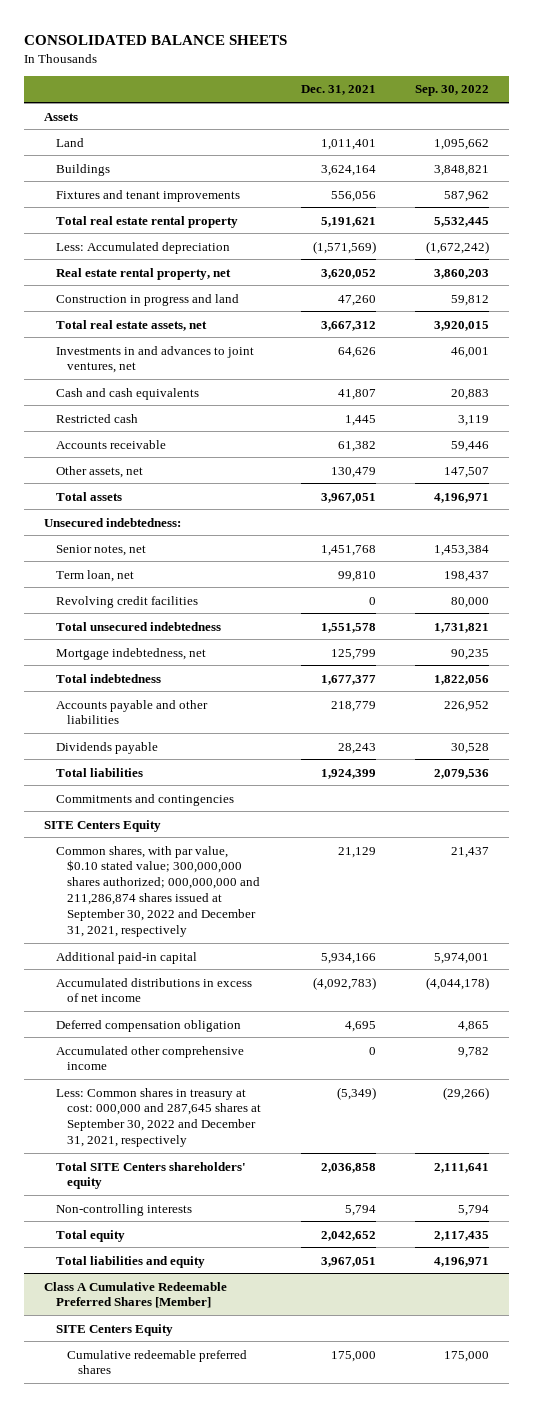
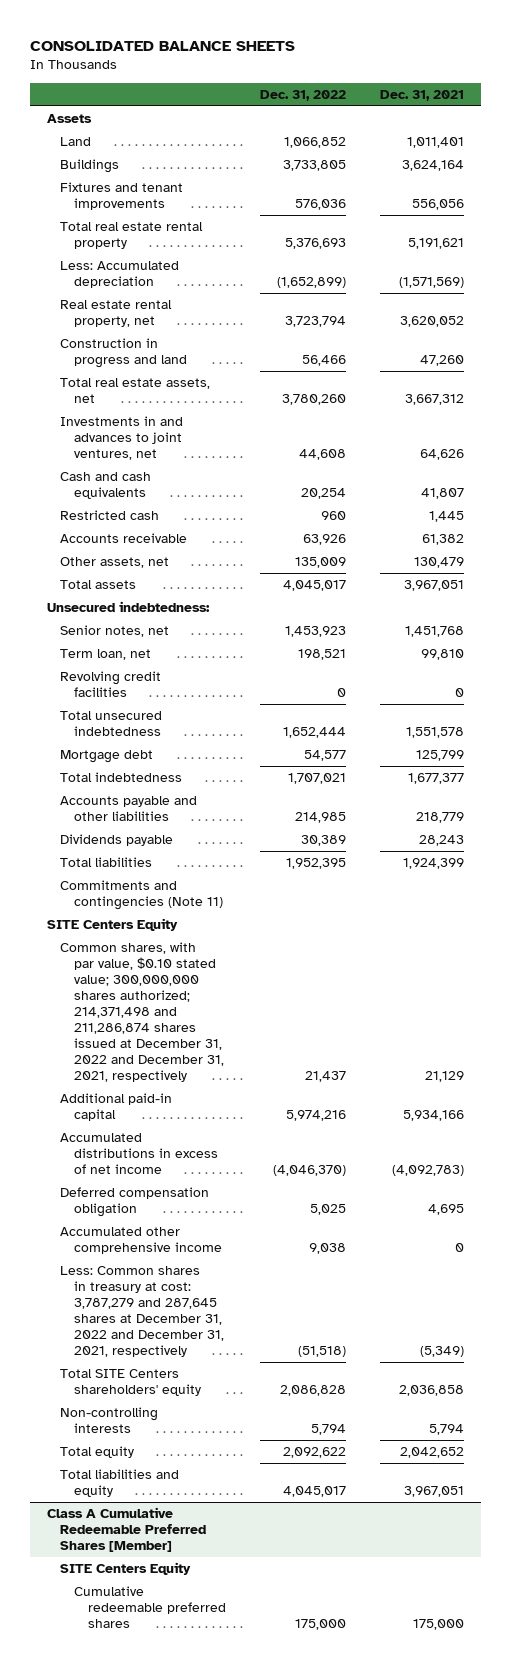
- | Dec. 31, 2021 | Sep. 30, 2022
+ | Dec. 31, 2022 | Dec. 31, 2021
- Mortgage indebtedness, net | 125,799 | 90,235
+ Mortgage debt | 54,577 | 125,799
- Commitments and contingencies
+ Commitments and contingencies (Note 11)
- Common shares, with par value, $0.10 stated value; 300,000,000 shares authorized; 000,000,000 and 211,286,874 shares issued at September 30, 2022 and December 31, 2021, respectively | 21,129 | 21,437
+ Common shares, with par value, $0.10 stated value; 300,000,000 shares authorized; 214,371,498 and 211,286,874 shares issued at December 31, 2022 and December 31, 2021, respectively | 21,437 | 21,129
- Less: Common shares in treasury at cost: 000,000 and 287,645 shares at September 30, 2022 and December 31, 2021, respectively | (5,349) | (29,266)
+ Less: Common shares in treasury at cost: 3,787,279 and 287,645 shares at December 31, 2022 and December 31, 2021, respectively | (51,518) | (5,349)

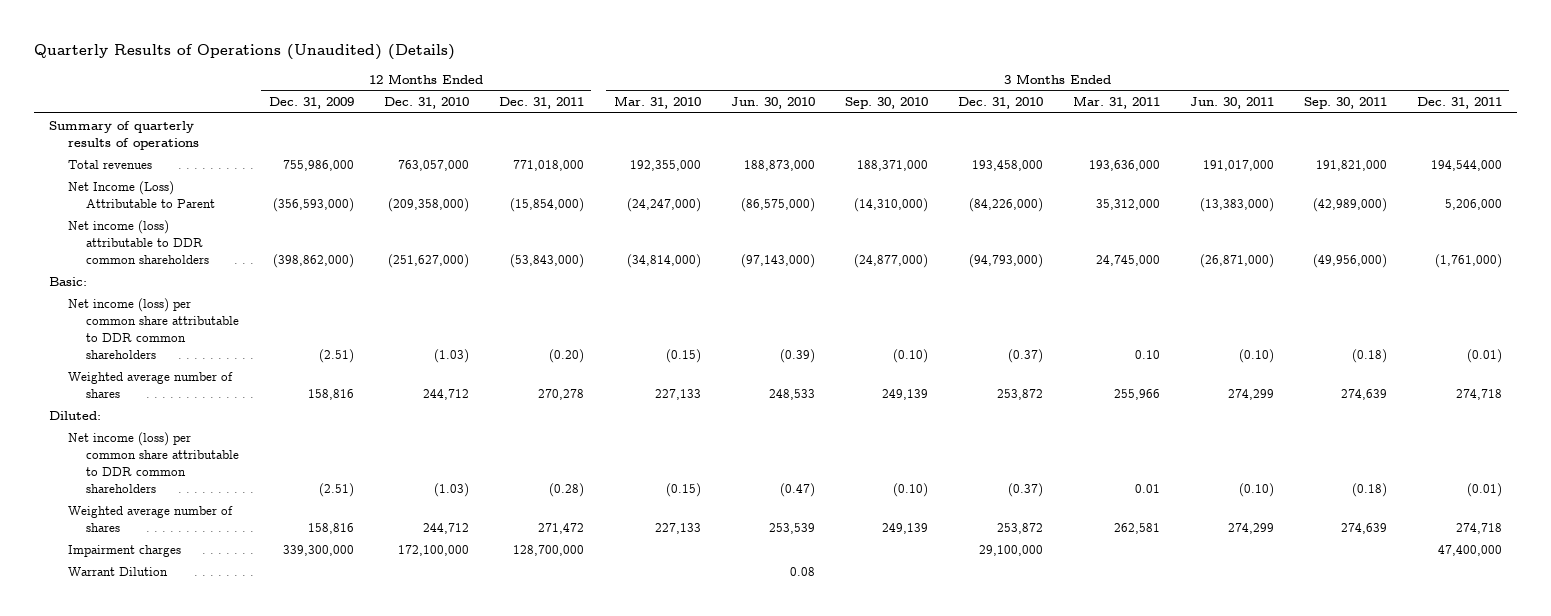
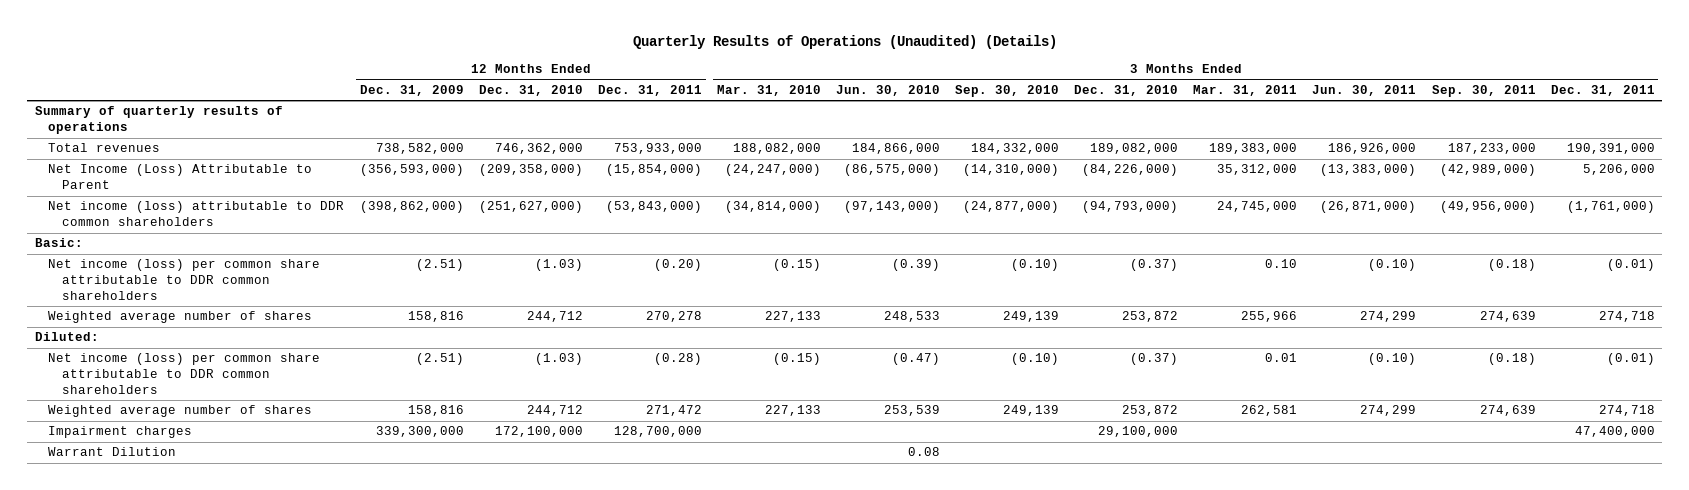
- Total revenues | 755,986,000 | 763,057,000 | 771,018,000 | 192,355,000 | 188,873,000 | 188,371,000 | 193,458,000 | 193,636,000 | 191,017,000 | 191,821,000 | 194,544,000
+ Total revenues | 738,582,000 | 746,362,000 | 753,933,000 | 188,082,000 | 184,866,000 | 184,332,000 | 189,082,000 | 189,383,000 | 186,926,000 | 187,233,000 | 190,391,000

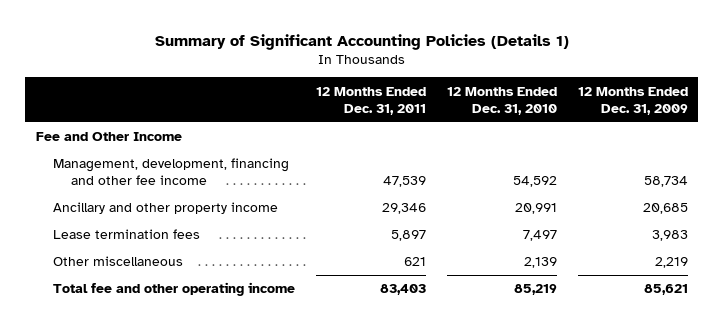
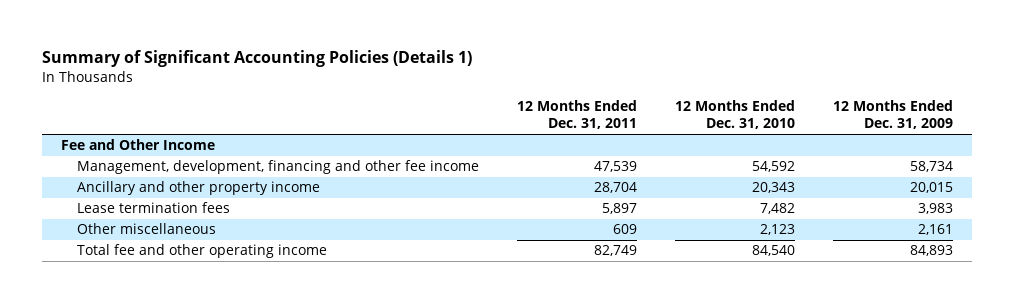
- Ancillary and other property income | 29,346 | 20,991 | 20,685
- Lease termination fees | 5,897 | 7,497 | 3,983
- Other miscellaneous | 621 | 2,139 | 2,219
- Total fee and other operating income | 83,403 | 85,219 | 85,621
+ Ancillary and other property income | 28,704 | 20,343 | 20,015
+ Lease termination fees | 5,897 | 7,482 | 3,983
+ Other miscellaneous | 609 | 2,123 | 2,161
+ Total fee and other operating income | 82,749 | 84,540 | 84,893

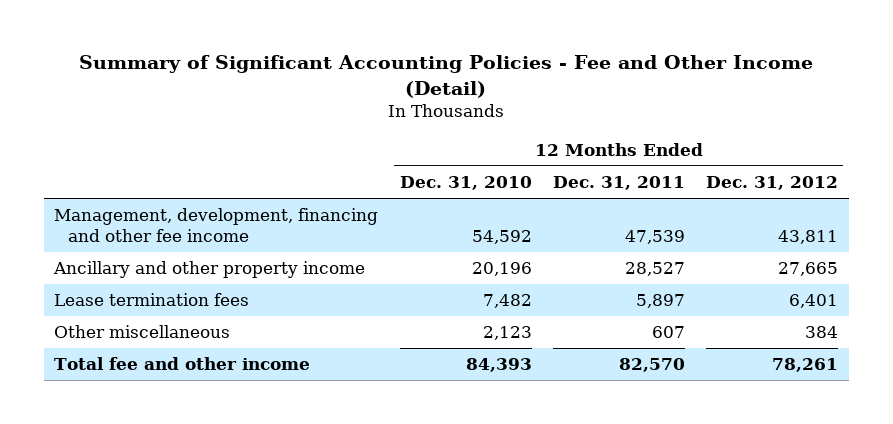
- Summary of Significant Accounting Policies (Details 1)
+ Summary of Significant Accounting Policies - Fee and Other Income (Detail)
- | 12 Months Ended Dec. 31, 2011 | 12 Months Ended Dec. 31, 2010 | 12 Months Ended Dec. 31, 2009
+ | 12 Months Ended Dec. 31, 2010 | 12 Months Ended Dec. 31, 2011 | 12 Months Ended Dec. 31, 2012
- Fee and Other Income
- Ancillary and other property income | 28,704 | 20,343 | 20,015
+ Ancillary and other property income | 20,196 | 28,527 | 27,665
- Other miscellaneous | 609 | 2,123 | 2,161
- Total fee and other operating income | 82,749 | 84,540 | 84,893
+ Other miscellaneous | 2,123 | 607 | 384
+ Total fee and other income | 84,393 | 82,570 | 78,261

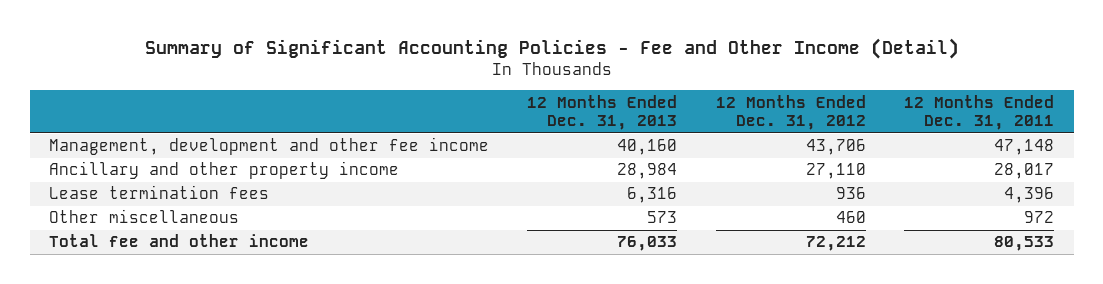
- | 12 Months Ended Dec. 31, 2010 | 12 Months Ended Dec. 31, 2011 | 12 Months Ended Dec. 31, 2012
+ | 12 Months Ended Dec. 31, 2013 | 12 Months Ended Dec. 31, 2012 | 12 Months Ended Dec. 31, 2011
- Management, development, financing and other fee income | 54,592 | 47,539 | 43,811
- Ancillary and other property income | 20,196 | 28,527 | 27,665
- Lease termination fees | 7,482 | 5,897 | 6,401
- Other miscellaneous | 2,123 | 607 | 384
- Total fee and other income | 84,393 | 82,570 | 78,261
+ Management, development and other fee income | 40,160 | 43,706 | 47,148
+ Ancillary and other property income | 28,984 | 27,110 | 28,017
+ Lease termination fees | 6,316 | 936 | 4,396
+ Other miscellaneous | 573 | 460 | 972
+ Total fee and other income | 76,033 | 72,212 | 80,533

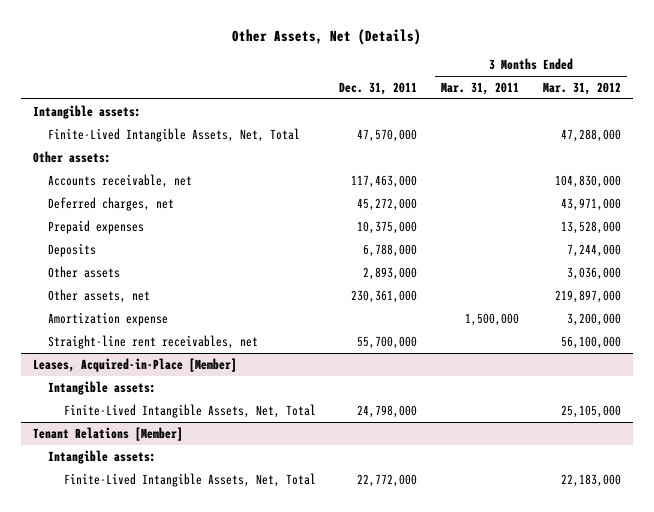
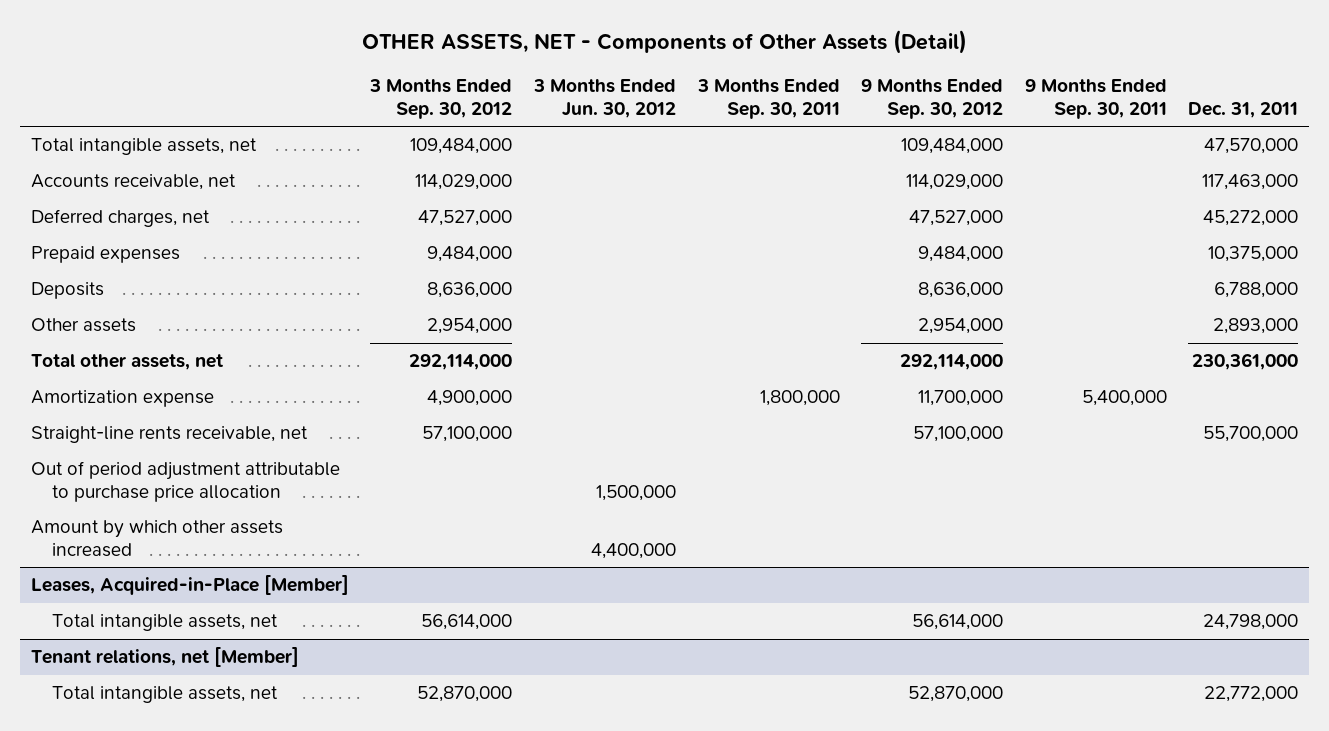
- Other Assets, Net (Details)
+ OTHER ASSETS, NET - Components of Other Assets (Detail)
- | Dec. 31, 2011 | 3 Months Ended Mar. 31, 2011 | 3 Months Ended Mar. 31, 2012
+ | 3 Months Ended Sep. 30, 2012 | 3 Months Ended Jun. 30, 2012 | 3 Months Ended Sep. 30, 2011 | 9 Months Ended Sep. 30, 2012 | 9 Months Ended Sep. 30, 2011 | Dec. 31, 2011
- Intangible assets:
- Finite-Lived Intangible Assets, Net, Total | 47,570,000 | | 47,288,000
- Other assets:
+ Total intangible assets, net | 109,484,000 | | | 109,484,000 | | 47,570,000
- Other assets, net | 230,361,000 | | 219,897,000
+ Total other assets, net | 292,114,000 | | | 292,114,000 | | 230,361,000
- Straight-line rent receivables, net | 55,700,000 | | 56,100,000
+ Straight-line rents receivable, net | 57,100,000 | | | 57,100,000 | | 55,700,000
+ Out of period adjustment attributable to purchase price allocation | | 1,500,000 | | | |
+ Amount by which other assets increased | | 4,400,000 | | | |
@ Leases, Acquired-in-Place [Member]
- Intangible assets:
- Finite-Lived Intangible Assets, Net, Total | 24,798,000 | | 25,105,000
- Tenant Relations [Member]
- Intangible assets:
- Finite-Lived Intangible Assets, Net, Total | 22,772,000 | | 22,183,000
@ Leases, Acquired-in-Place [Member]
+ Total intangible assets, net | 56,614,000 | | | 56,614,000 | | 24,798,000
+ Tenant relations, net [Member]
+ Total intangible assets, net | 52,870,000 | | | 52,870,000 | | 22,772,000

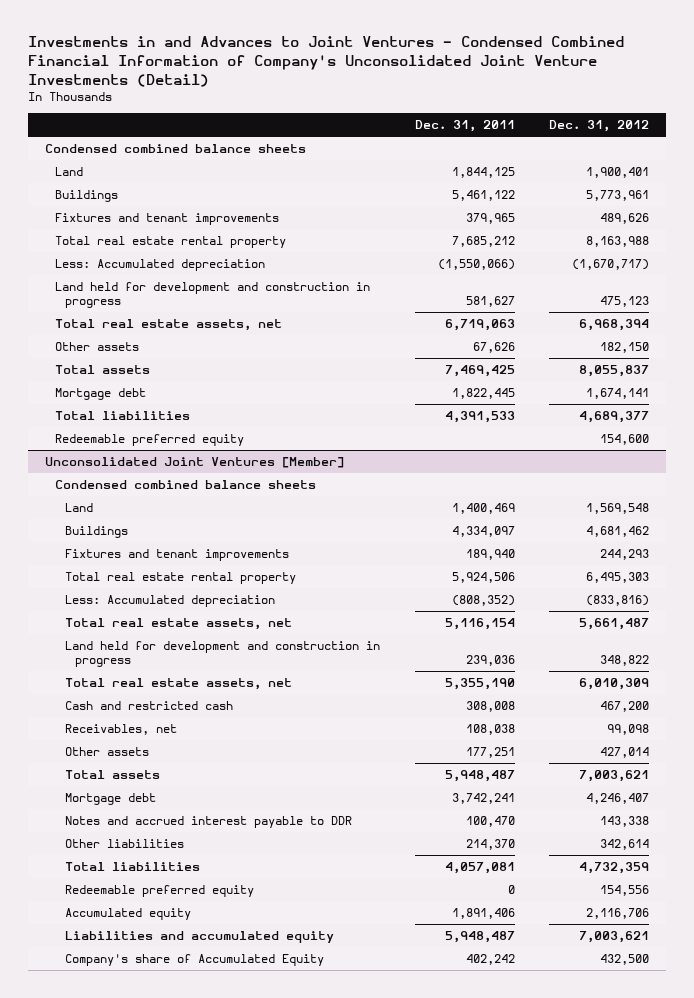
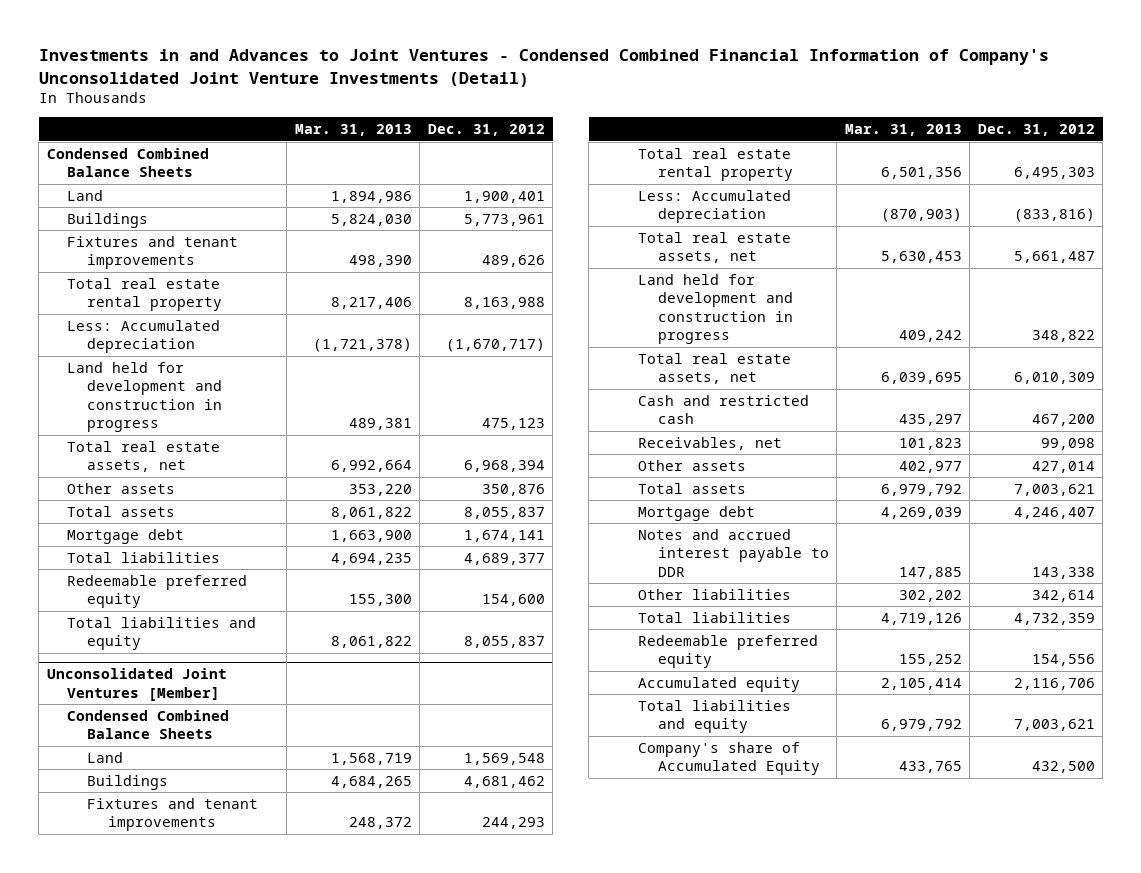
- | Dec. 31, 2011 | Dec. 31, 2012
+ | Mar. 31, 2013 | Dec. 31, 2012
- Condensed combined balance sheets
+ Condensed Combined Balance Sheets
- Other assets | 67,626 | 182,150
+ Other assets | 353,220 | 350,876
+ Total liabilities and equity | 8,061,822 | 8,055,837
@ Unconsolidated Joint Ventures [Member]
- Condensed combined balance sheets
+ Condensed Combined Balance Sheets
- Liabilities and accumulated equity | 5,948,487 | 7,003,621
+ Total liabilities and equity | 6,979,792 | 7,003,621

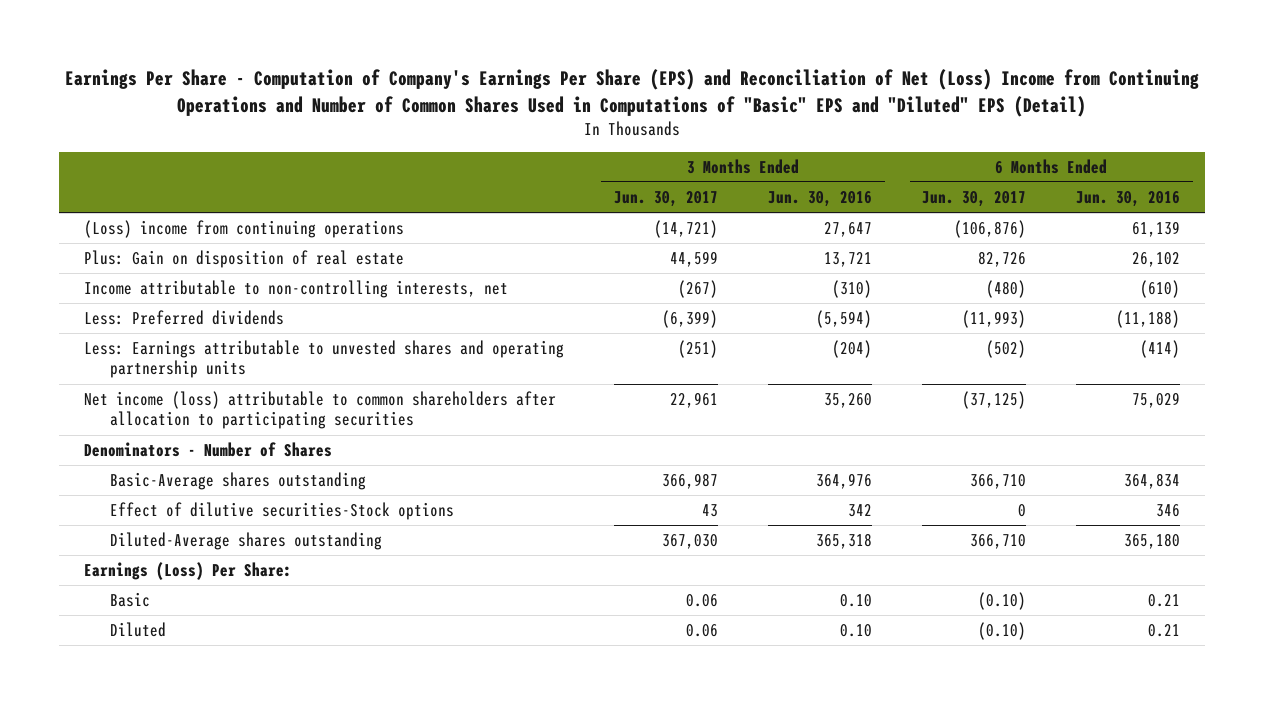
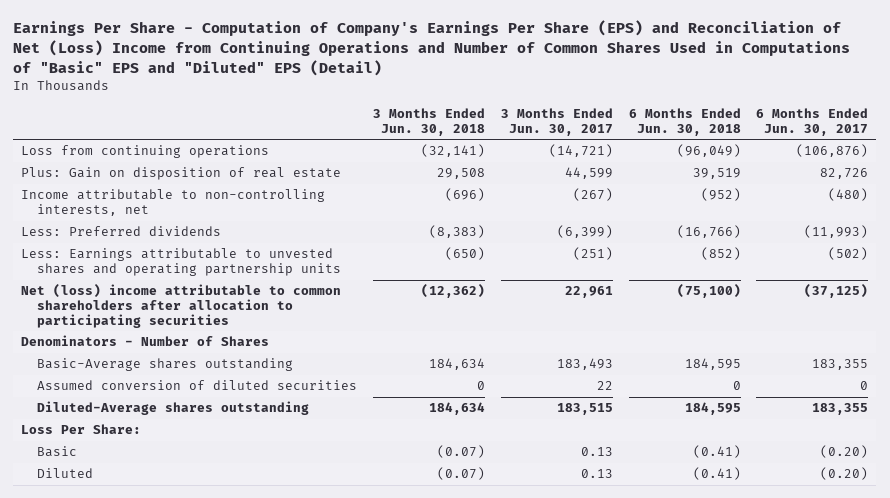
- | 3 Months Ended Jun. 30, 2017 | 3 Months Ended Jun. 30, 2016 | 6 Months Ended Jun. 30, 2017 | 6 Months Ended Jun. 30, 2016
+ | 3 Months Ended Jun. 30, 2018 | 3 Months Ended Jun. 30, 2017 | 6 Months Ended Jun. 30, 2018 | 6 Months Ended Jun. 30, 2017
- (Loss) income from continuing operations | (14,721) | 27,647 | (106,876) | 61,139
+ Loss from continuing operations | (32,141) | (14,721) | (96,049) | (106,876)
- Net income (loss) attributable to common shareholders after allocation to participating securities | 22,961 | 35,260 | (37,125) | 75,029
+ Net (loss) income attributable to common shareholders after allocation to participating securities | (12,362) | 22,961 | (75,100) | (37,125)
- Basic-Average shares outstanding | 366,987 | 364,976 | 366,710 | 364,834
- Effect of dilutive securities-Stock options | 43 | 342 | 0 | 346
- Diluted-Average shares outstanding | 367,030 | 365,318 | 366,710 | 365,180
- Earnings (Loss) Per Share:
- Basic | 0.06 | 0.10 | (0.10) | 0.21
- Diluted | 0.06 | 0.10 | (0.10) | 0.21
+ Basic-Average shares outstanding | 184,634 | 183,493 | 184,595 | 183,355
+ Assumed conversion of diluted securities | 0 | 22 | 0 | 0
+ Diluted-Average shares outstanding | 184,634 | 183,515 | 184,595 | 183,355
+ Loss Per Share:
+ Basic | (0.07) | 0.13 | (0.41) | (0.20)
+ Diluted | (0.07) | 0.13 | (0.41) | (0.20)

